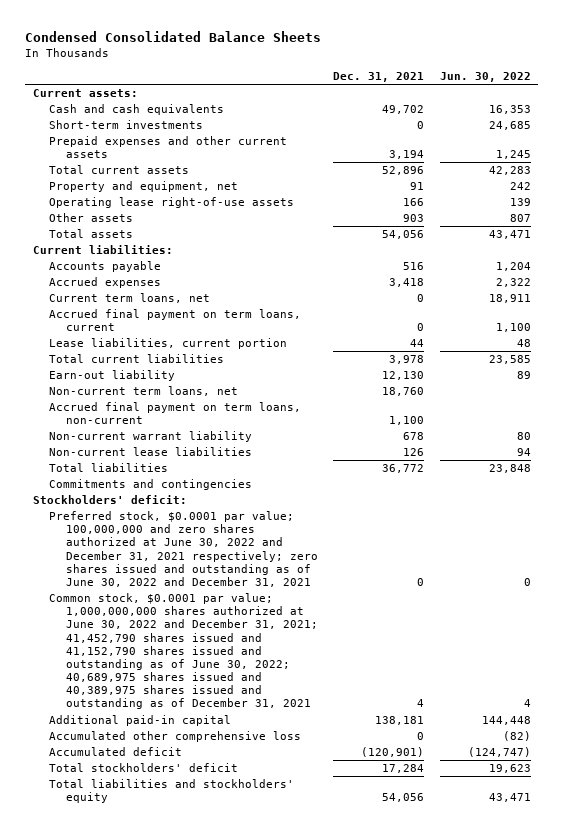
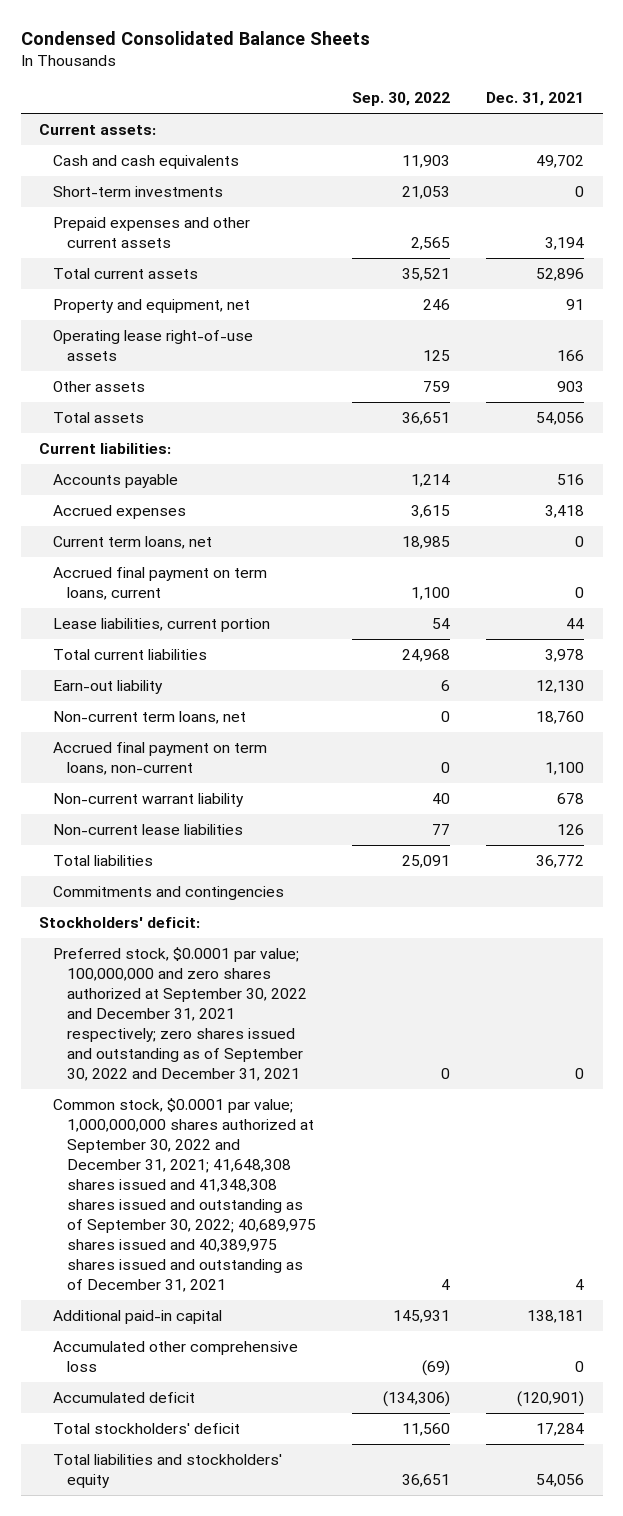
- | Dec. 31, 2021 | Jun. 30, 2022
+ | Sep. 30, 2022 | Dec. 31, 2021
- Preferred stock, $0.0001 par value; 100,000,000 and zero shares authorized at June 30, 2022 and December 31, 2021 respectively; zero shares issued and outstanding as of June 30, 2022 and December 31, 2021 | 0 | 0
- Common stock, $0.0001 par value; 1,000,000,000 shares authorized at June 30, 2022 and December 31, 2021; 41,452,790 shares issued and 41,152,790 shares issued and outstanding as of June 30, 2022; 40,689,975 shares issued and 40,389,975 shares issued and outstanding as of December 31, 2021 | 4 | 4
+ Preferred stock, $0.0001 par value; 100,000,000 and zero shares authorized at September 30, 2022 and December 31, 2021 respectively; zero shares issued and outstanding as of September 30, 2022 and December 31, 2021 | 0 | 0
+ Common stock, $0.0001 par value; 1,000,000,000 shares authorized at September 30, 2022 and December 31, 2021; 41,648,308 shares issued and 41,348,308 shares issued and outstanding as of September 30, 2022; 40,689,975 shares issued and 40,389,975 shares issued and outstanding as of December 31, 2021 | 4 | 4

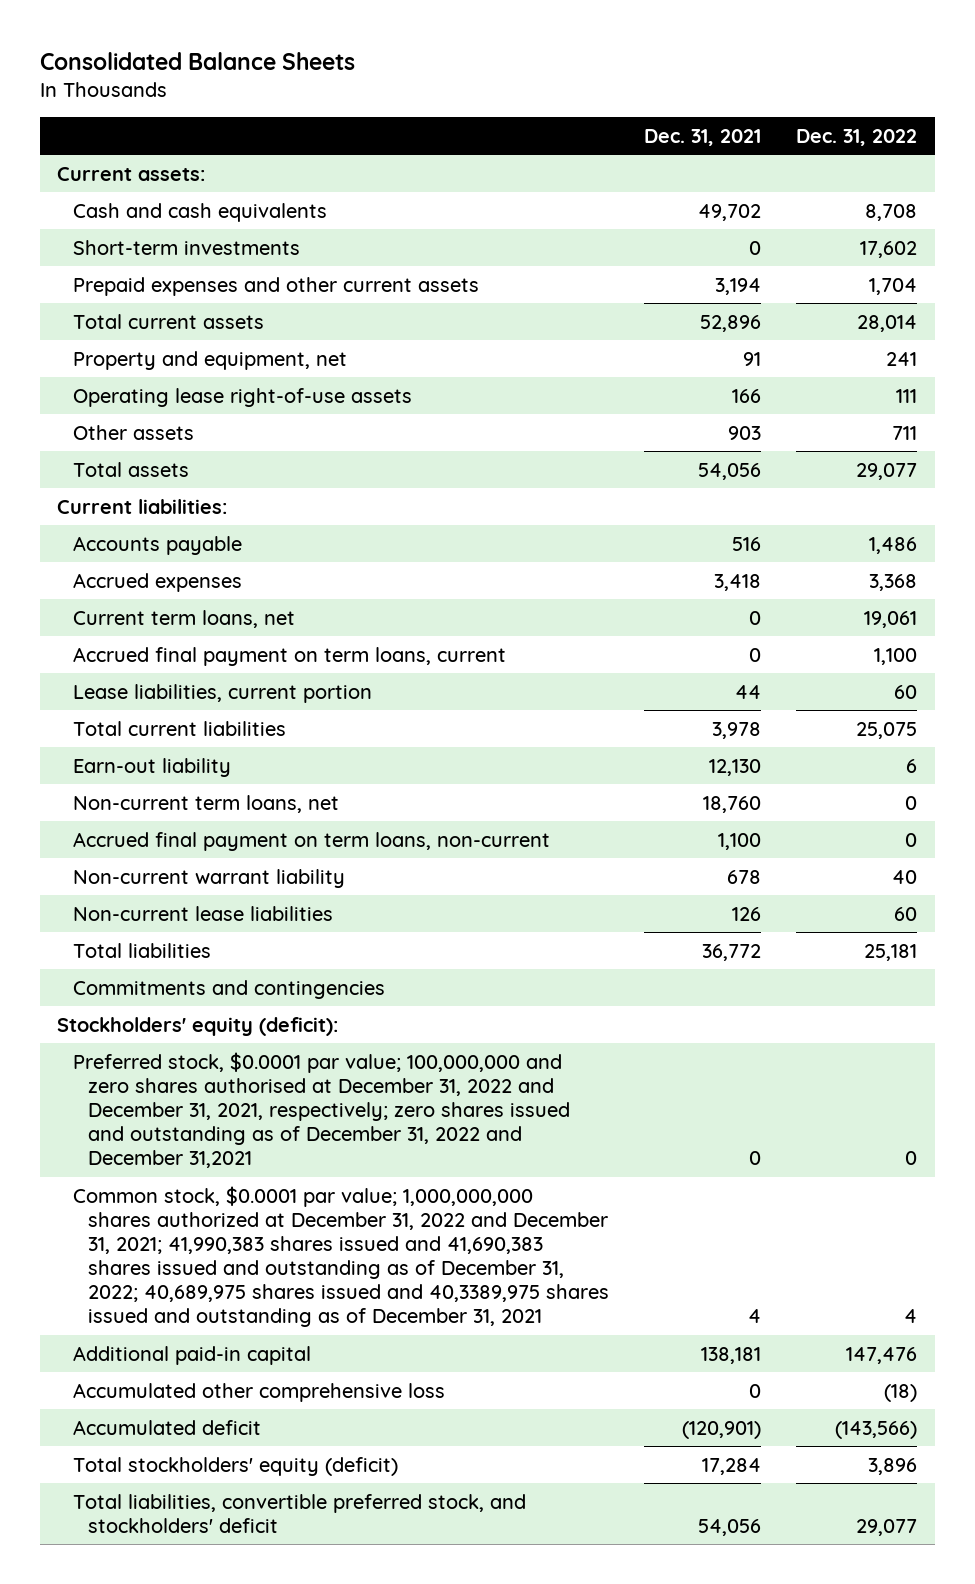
- Condensed Consolidated Balance Sheets
+ Consolidated Balance Sheets
- | Sep. 30, 2022 | Dec. 31, 2021
+ | Dec. 31, 2021 | Dec. 31, 2022
- Stockholders' deficit:
- Preferred stock, $0.0001 par value; 100,000,000 and zero shares authorized at September 30, 2022 and December 31, 2021 respectively; zero shares issued and outstanding as of September 30, 2022 and December 31, 2021 | 0 | 0
- Common stock, $0.0001 par value; 1,000,000,000 shares authorized at September 30, 2022 and December 31, 2021; 41,648,308 shares issued and 41,348,308 shares issued and outstanding as of September 30, 2022; 40,689,975 shares issued and 40,389,975 shares issued and outstanding as of December 31, 2021 | 4 | 4
+ Stockholders' equity (deficit):
+ Preferred stock, $0.0001 par value; 100,000,000 and zero shares authorised at December 31, 2022 and December 31, 2021, respectively; zero shares issued and outstanding as of December 31, 2022 and December 31,2021 | 0 | 0
+ Common stock, $0.0001 par value; 1,000,000,000 shares authorized at December 31, 2022 and December 31, 2021; 41,990,383 shares issued and 41,690,383 shares issued and outstanding as of December 31, 2022; 40,689,975 shares issued and 40,3389,975 shares issued and outstanding as of December 31, 2021 | 4 | 4
- Total stockholders' deficit | 11,560 | 17,284
- Total liabilities and stockholders' equity | 36,651 | 54,056
+ Total stockholders' equity (deficit) | 17,284 | 3,896
+ Total liabilities, convertible preferred stock, and stockholders' deficit | 54,056 | 29,077

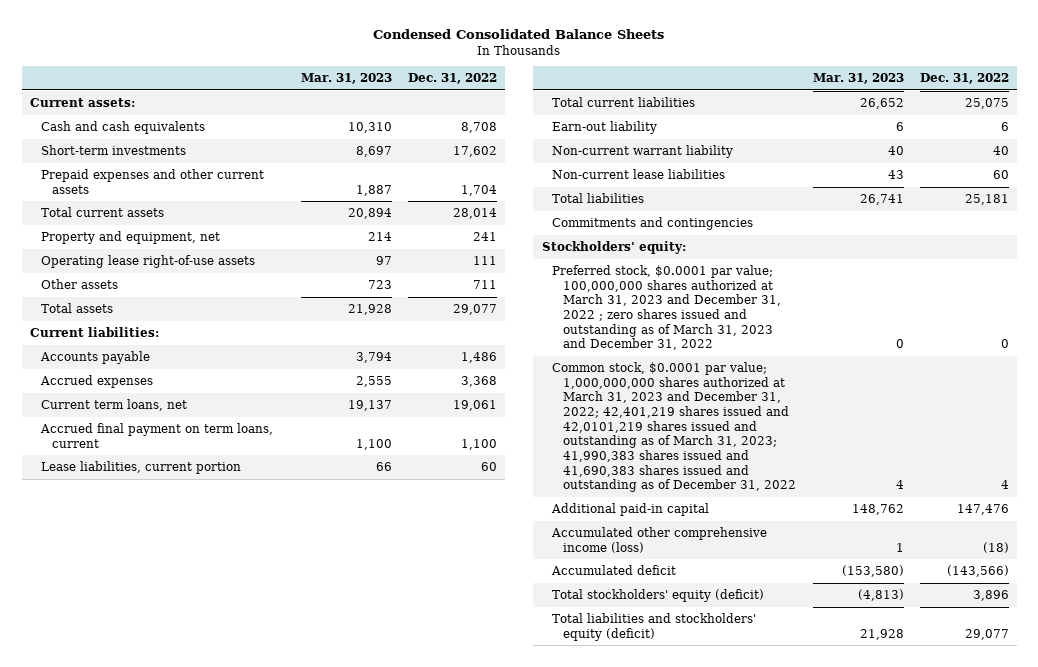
- Consolidated Balance Sheets
+ Condensed Consolidated Balance Sheets
- | Dec. 31, 2021 | Dec. 31, 2022
+ | Mar. 31, 2023 | Dec. 31, 2022
- Non-current term loans, net | 18,760 | 0
- Accrued final payment on term loans, non-current | 1,100 | 0
- Stockholders' equity (deficit):
- Preferred stock, $0.0001 par value; 100,000,000 and zero shares authorised at December 31, 2022 and December 31, 2021, respectively; zero shares issued and outstanding as of December 31, 2022 and December 31,2021 | 0 | 0
- Common stock, $0.0001 par value; 1,000,000,000 shares authorized at December 31, 2022 and December 31, 2021; 41,990,383 shares issued and 41,690,383 shares issued and outstanding as of December 31, 2022; 40,689,975 shares issued and 40,3389,975 shares issued and outstanding as of December 31, 2021 | 4 | 4
+ Stockholders' equity:
+ Preferred stock, $0.0001 par value; 100,000,000 shares authorized at March 31, 2023 and December 31, 2022 ; zero shares issued and outstanding as of March 31, 2023 and December 31, 2022 | 0 | 0
+ Common stock, $0.0001 par value; 1,000,000,000 shares authorized at March 31, 2023 and December 31, 2022; 42,401,219 shares issued and 42,0101,219 shares issued and outstanding as of March 31, 2023; 41,990,383 shares issued and 41,690,383 shares issued and outstanding as of December 31, 2022 | 4 | 4
- Accumulated other comprehensive loss | 0 | (18)
+ Accumulated other comprehensive income (loss) | 1 | (18)
- Total liabilities, convertible preferred stock, and stockholders' deficit | 54,056 | 29,077
+ Total liabilities and stockholders' equity (deficit) | 21,928 | 29,077

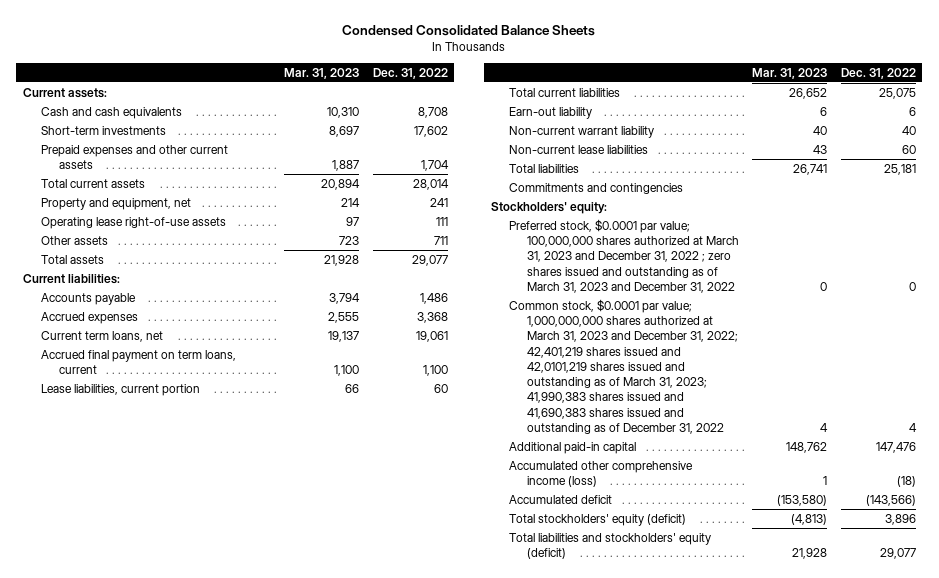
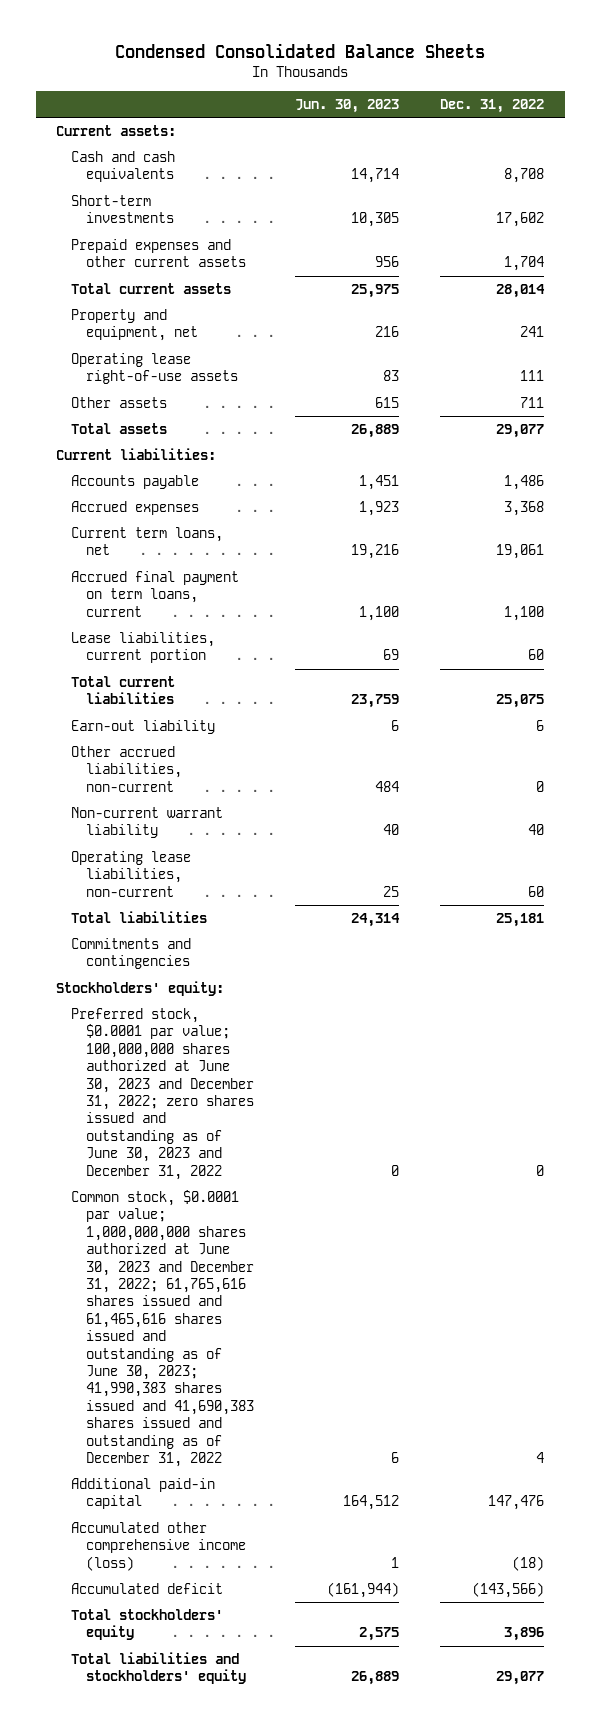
- | Mar. 31, 2023 | Dec. 31, 2022
+ | Jun. 30, 2023 | Dec. 31, 2022
+ Other accrued liabilities, non-current | 484 | 0
- Non-current lease liabilities | 43 | 60
+ Operating lease liabilities, non-current | 25 | 60
- Preferred stock, $0.0001 par value; 100,000,000 shares authorized at March 31, 2023 and December 31, 2022 ; zero shares issued and outstanding as of March 31, 2023 and December 31, 2022 | 0 | 0
- Common stock, $0.0001 par value; 1,000,000,000 shares authorized at March 31, 2023 and December 31, 2022; 42,401,219 shares issued and 42,0101,219 shares issued and outstanding as of March 31, 2023; 41,990,383 shares issued and 41,690,383 shares issued and outstanding as of December 31, 2022 | 4 | 4
+ Preferred stock, $0.0001 par value; 100,000,000 shares authorized at June 30, 2023 and December 31, 2022; zero shares issued and outstanding as of June 30, 2023 and December 31, 2022 | 0 | 0
+ Common stock, $0.0001 par value; 1,000,000,000 shares authorized at June 30, 2023 and December 31, 2022; 61,765,616 shares issued and 61,465,616 shares issued and outstanding as of June 30, 2023; 41,990,383 shares issued and 41,690,383 shares issued and outstanding as of December 31, 2022 | 6 | 4
- Total stockholders' equity (deficit) | (4,813) | 3,896
- Total liabilities and stockholders' equity (deficit) | 21,928 | 29,077
+ Total stockholders' equity | 2,575 | 3,896
+ Total liabilities and stockholders' equity | 26,889 | 29,077

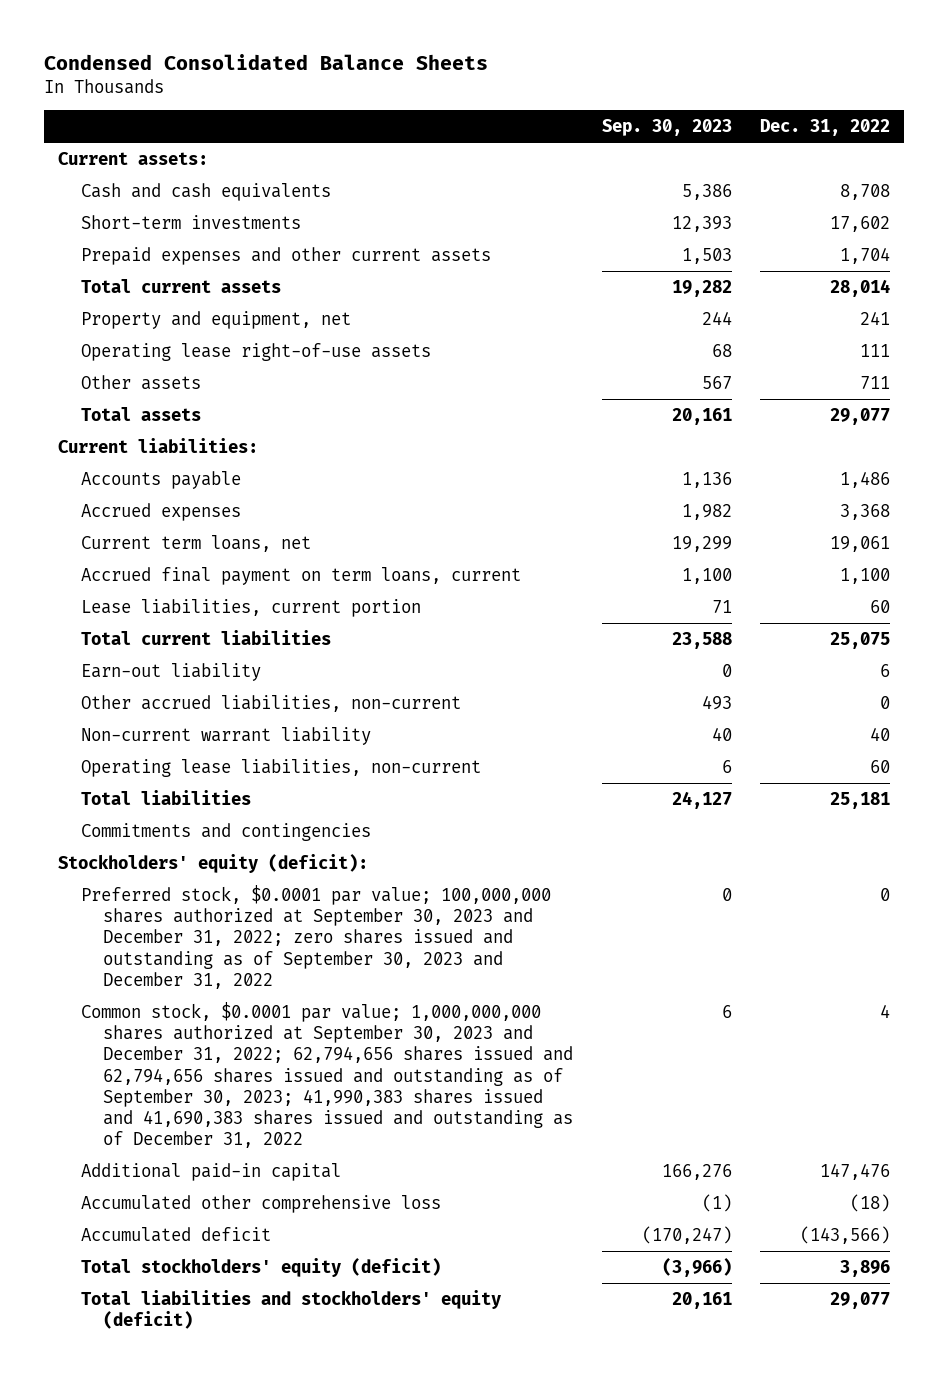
- | Jun. 30, 2023 | Dec. 31, 2022
+ | Sep. 30, 2023 | Dec. 31, 2022
- Stockholders' equity:
- Preferred stock, $0.0001 par value; 100,000,000 shares authorized at June 30, 2023 and December 31, 2022; zero shares issued and outstanding as of June 30, 2023 and December 31, 2022 | 0 | 0
- Common stock, $0.0001 par value; 1,000,000,000 shares authorized at June 30, 2023 and December 31, 2022; 61,765,616 shares issued and 61,465,616 shares issued and outstanding as of June 30, 2023; 41,990,383 shares issued and 41,690,383 shares issued and outstanding as of December 31, 2022 | 6 | 4
+ Stockholders' equity (deficit):
+ Preferred stock, $0.0001 par value; 100,000,000 shares authorized at September 30, 2023 and December 31, 2022; zero shares issued and outstanding as of September 30, 2023 and December 31, 2022 | 0 | 0
+ Common stock, $0.0001 par value; 1,000,000,000 shares authorized at September 30, 2023 and December 31, 2022; 62,794,656 shares issued and 62,794,656 shares issued and outstanding as of September 30, 2023; 41,990,383 shares issued and 41,690,383 shares issued and outstanding as of December 31, 2022 | 6 | 4
- Accumulated other comprehensive income (loss) | 1 | (18)
+ Accumulated other comprehensive loss | (1) | (18)
- Total stockholders' equity | 2,575 | 3,896
- Total liabilities and stockholders' equity | 26,889 | 29,077
+ Total stockholders' equity (deficit) | (3,966) | 3,896
+ Total liabilities and stockholders' equity (deficit) | 20,161 | 29,077

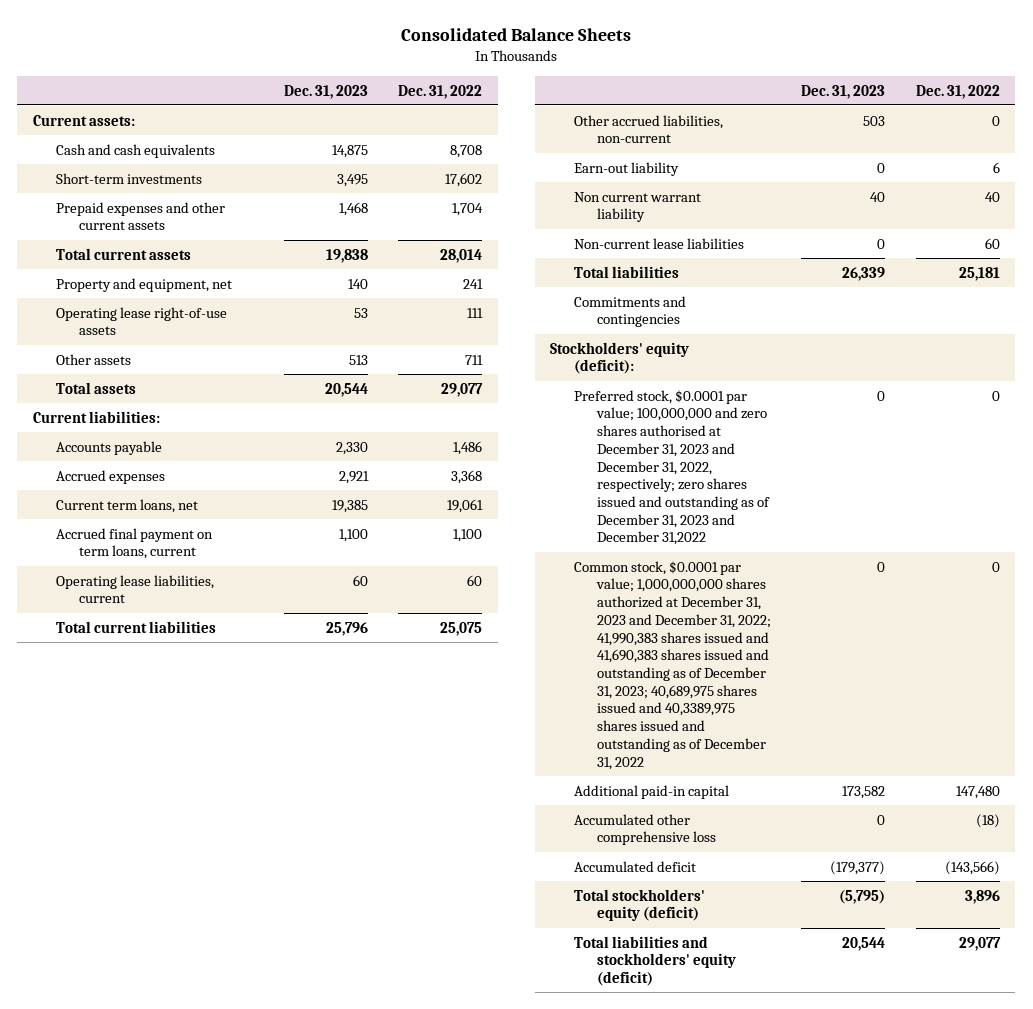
- Condensed Consolidated Balance Sheets
+ Consolidated Balance Sheets
- | Sep. 30, 2023 | Dec. 31, 2022
+ | Dec. 31, 2023 | Dec. 31, 2022
- Lease liabilities, current portion | 71 | 60
+ Operating lease liabilities, current | 60 | 60
- Non-current warrant liability | 40 | 40
- Operating lease liabilities, non-current | 6 | 60
moved down: Earn-out liability | 0 | 6
+ Non current warrant liability | 40 | 40
+ Non-current lease liabilities | 0 | 60
- Preferred stock, $0.0001 par value; 100,000,000 shares authorized at September 30, 2023 and December 31, 2022; zero shares issued and outstanding as of September 30, 2023 and December 31, 2022 | 0 | 0
- Common stock, $0.0001 par value; 1,000,000,000 shares authorized at September 30, 2023 and December 31, 2022; 62,794,656 shares issued and 62,794,656 shares issued and outstanding as of September 30, 2023; 41,990,383 shares issued and 41,690,383 shares issued and outstanding as of December 31, 2022 | 6 | 4
- Additional paid-in capital | 166,276 | 147,476
+ Preferred stock, $0.0001 par value; 100,000,000 and zero shares authorised at December 31, 2023 and December 31, 2022, respectively; zero shares issued and outstanding as of December 31, 2023 and December 31,2022 | 0 | 0
+ Common stock, $0.0001 par value; 1,000,000,000 shares authorized at December 31, 2023 and December 31, 2022; 41,990,383 shares issued and 41,690,383 shares issued and outstanding as of December 31, 2023; 40,689,975 shares issued and 40,3389,975 shares issued and outstanding as of December 31, 2022 | 0 | 0
+ Additional paid-in capital | 173,582 | 147,480

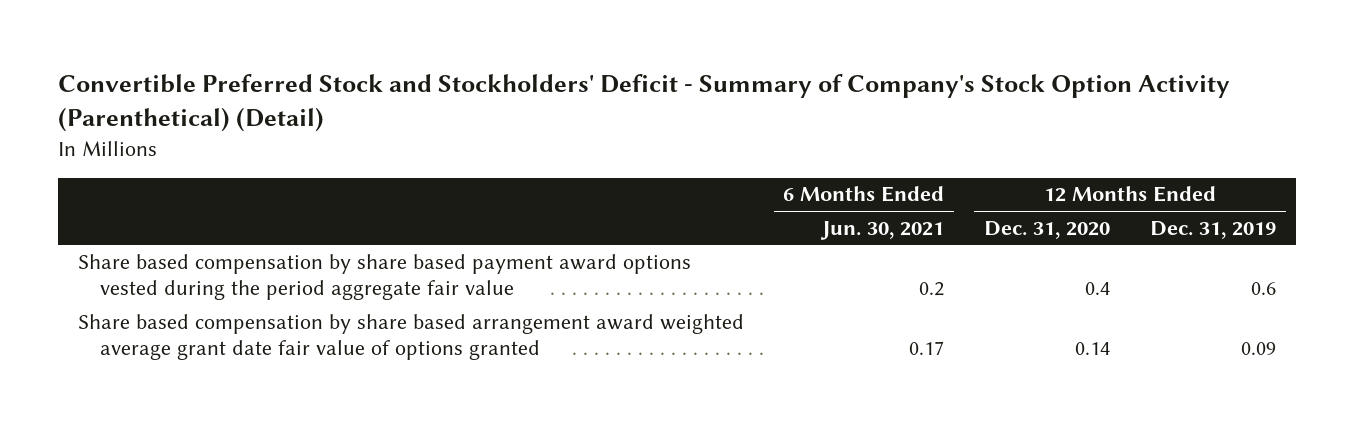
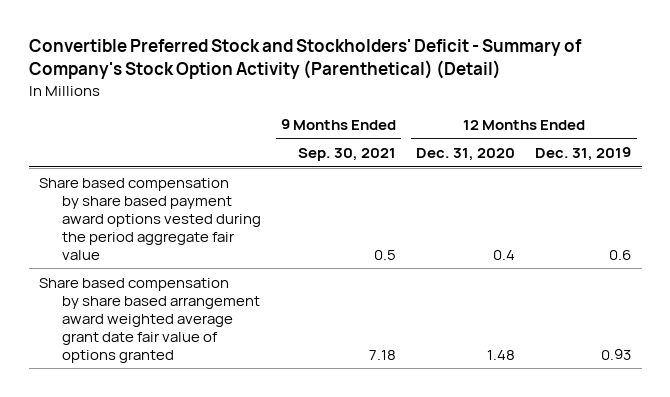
- | 6 Months Ended Jun. 30, 2021 | 12 Months Ended Dec. 31, 2020 | 12 Months Ended Dec. 31, 2019
+ | 9 Months Ended Sep. 30, 2021 | 12 Months Ended Dec. 31, 2020 | 12 Months Ended Dec. 31, 2019
- Share based compensation by share based arrangement award weighted average grant date fair value of options granted | 0.17 | 0.14 | 0.09
+ Share based compensation by share based arrangement award weighted average grant date fair value of options granted | 7.18 | 1.48 | 0.93

